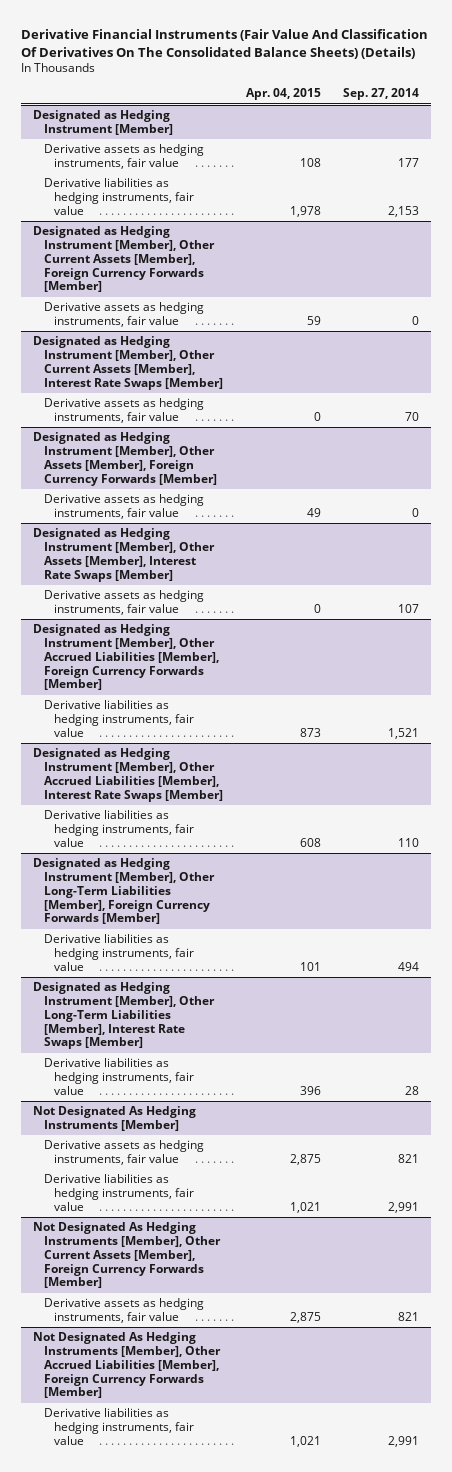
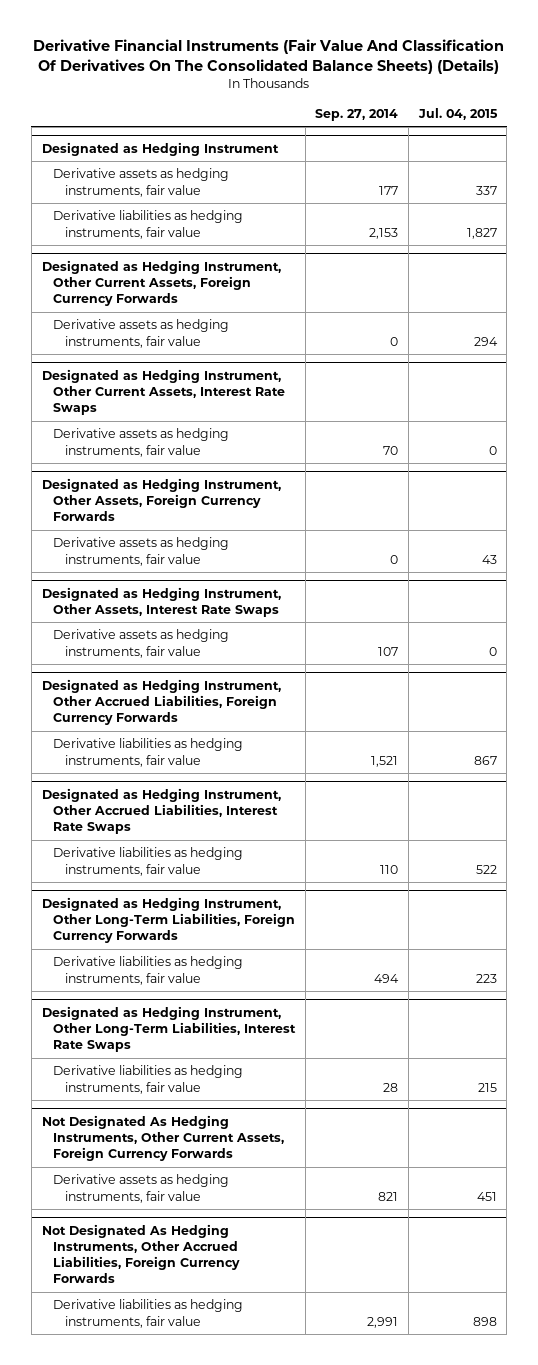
- | Apr. 04, 2015 | Sep. 27, 2014
+ | Sep. 27, 2014 | Jul. 04, 2015
- Designated as Hedging Instrument [Member]
+ Designated as Hedging Instrument
- Designated as Hedging Instrument [Member], Other Current Assets [Member], Foreign Currency Forwards [Member]
+ Designated as Hedging Instrument, Other Current Assets, Foreign Currency Forwards
- Designated as Hedging Instrument [Member], Other Current Assets [Member], Interest Rate Swaps [Member]
+ Designated as Hedging Instrument, Other Current Assets, Interest Rate Swaps
- Designated as Hedging Instrument [Member], Other Assets [Member], Foreign Currency Forwards [Member]
+ Designated as Hedging Instrument, Other Assets, Foreign Currency Forwards
- Designated as Hedging Instrument [Member], Other Assets [Member], Interest Rate Swaps [Member]
+ Designated as Hedging Instrument, Other Assets, Interest Rate Swaps
- Designated as Hedging Instrument [Member], Other Accrued Liabilities [Member], Foreign Currency Forwards [Member]
+ Designated as Hedging Instrument, Other Accrued Liabilities, Foreign Currency Forwards
- Designated as Hedging Instrument [Member], Other Accrued Liabilities [Member], Interest Rate Swaps [Member]
+ Designated as Hedging Instrument, Other Accrued Liabilities, Interest Rate Swaps
- Designated as Hedging Instrument [Member], Other Long-Term Liabilities [Member], Foreign Currency Forwards [Member]
+ Designated as Hedging Instrument, Other Long-Term Liabilities, Foreign Currency Forwards
- Designated as Hedging Instrument [Member], Other Long-Term Liabilities [Member], Interest Rate Swaps [Member]
+ Designated as Hedging Instrument, Other Long-Term Liabilities, Interest Rate Swaps
- Not Designated As Hedging Instruments [Member]
- Derivative assets as hedging instruments, fair value | 2,875 | 821
- Derivative liabilities as hedging instruments, fair value | 1,021 | 2,991
- Not Designated As Hedging Instruments [Member], Other Current Assets [Member], Foreign Currency Forwards [Member]
+ Not Designated As Hedging Instruments, Other Current Assets, Foreign Currency Forwards
- Not Designated As Hedging Instruments [Member], Other Accrued Liabilities [Member], Foreign Currency Forwards [Member]
+ Not Designated As Hedging Instruments, Other Accrued Liabilities, Foreign Currency Forwards

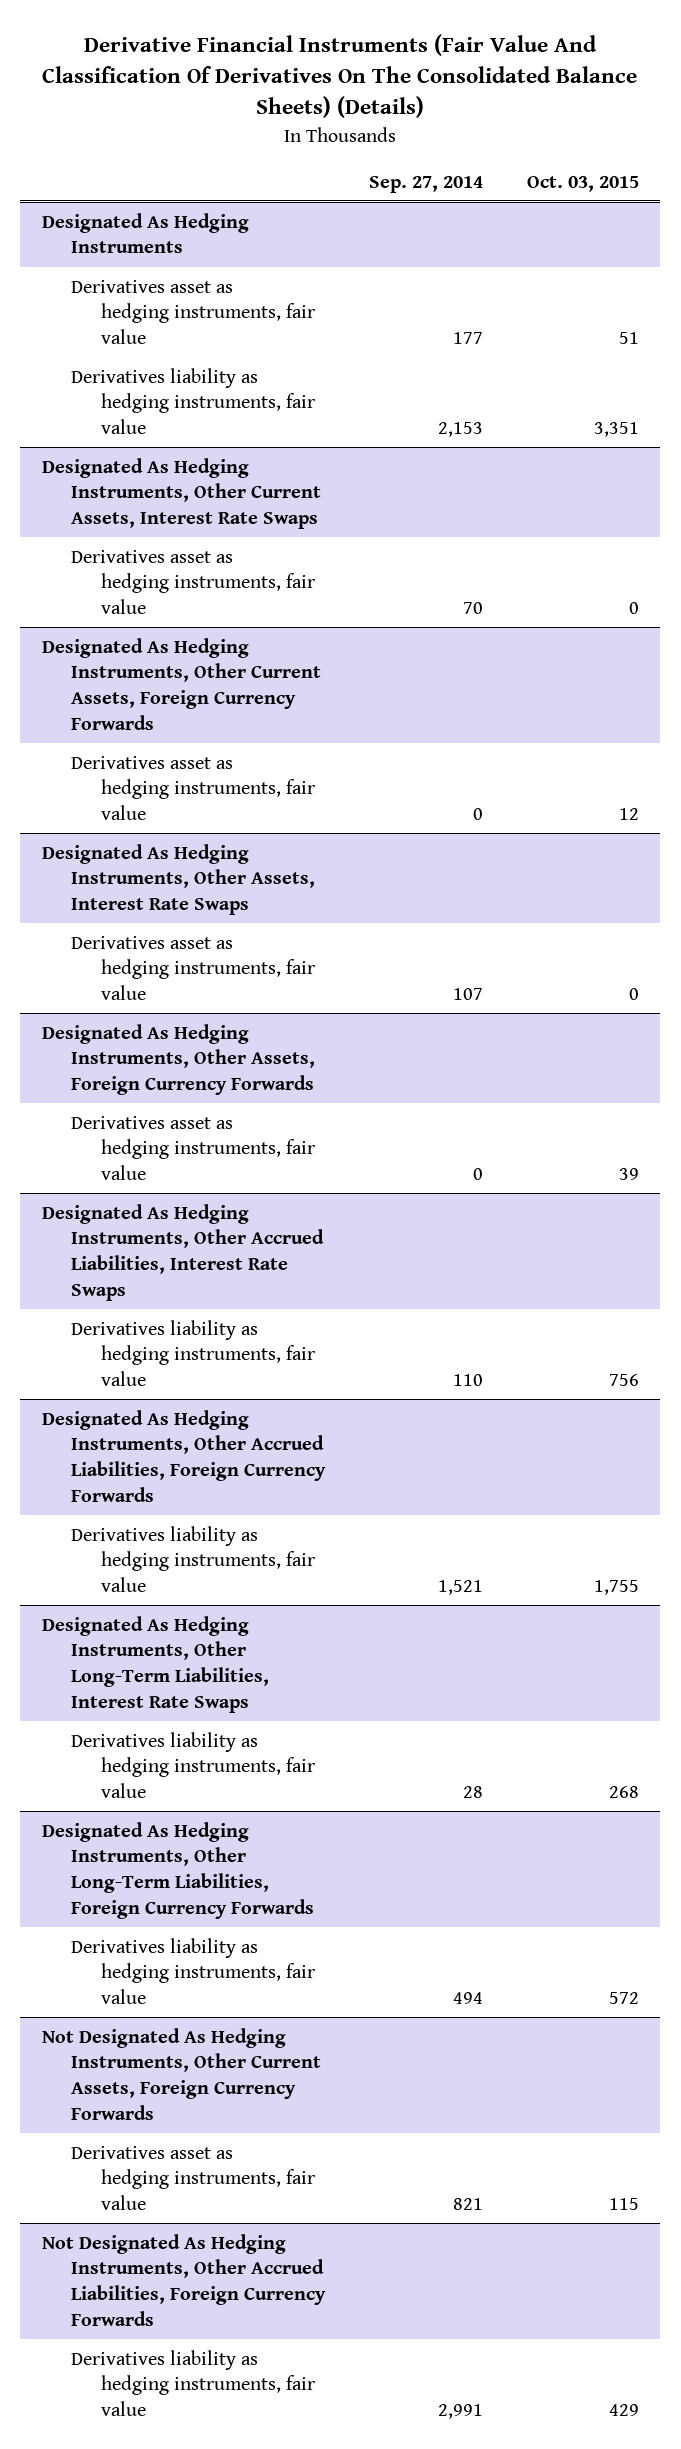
- | Sep. 27, 2014 | Jul. 04, 2015
+ | Sep. 27, 2014 | Oct. 03, 2015
- Designated as Hedging Instrument
- Derivative assets as hedging instruments, fair value | 177 | 337
- Derivative liabilities as hedging instruments, fair value | 2,153 | 1,827
- Designated as Hedging Instrument, Other Current Assets, Foreign Currency Forwards
- Derivative assets as hedging instruments, fair value | 0 | 294
- Designated as Hedging Instrument, Other Current Assets, Interest Rate Swaps
- Derivative assets as hedging instruments, fair value | 70 | 0
- Designated as Hedging Instrument, Other Assets, Foreign Currency Forwards
- Derivative assets as hedging instruments, fair value | 0 | 43
- Designated as Hedging Instrument, Other Assets, Interest Rate Swaps
- Derivative assets as hedging instruments, fair value | 107 | 0
- Designated as Hedging Instrument, Other Accrued Liabilities, Foreign Currency Forwards
- Derivative liabilities as hedging instruments, fair value | 1,521 | 867
- Designated as Hedging Instrument, Other Accrued Liabilities, Interest Rate Swaps
- Derivative liabilities as hedging instruments, fair value | 110 | 522
- Designated as Hedging Instrument, Other Long-Term Liabilities, Foreign Currency Forwards
- Derivative liabilities as hedging instruments, fair value | 494 | 223
- Designated as Hedging Instrument, Other Long-Term Liabilities, Interest Rate Swaps
- Derivative liabilities as hedging instruments, fair value | 28 | 215
+ Designated As Hedging Instruments
+ Derivatives asset as hedging instruments, fair value | 177 | 51
+ Derivatives liability as hedging instruments, fair value | 2,153 | 3,351
+ Designated As Hedging Instruments, Other Current Assets, Interest Rate Swaps
+ Derivatives asset as hedging instruments, fair value | 70 | 0
+ Designated As Hedging Instruments, Other Current Assets, Foreign Currency Forwards
+ Derivatives asset as hedging instruments, fair value | 0 | 12
+ Designated As Hedging Instruments, Other Assets, Interest Rate Swaps
+ Derivatives asset as hedging instruments, fair value | 107 | 0
+ Designated As Hedging Instruments, Other Assets, Foreign Currency Forwards
+ Derivatives asset as hedging instruments, fair value | 0 | 39
+ Designated As Hedging Instruments, Other Accrued Liabilities, Interest Rate Swaps
+ Derivatives liability as hedging instruments, fair value | 110 | 756
+ Designated As Hedging Instruments, Other Accrued Liabilities, Foreign Currency Forwards
+ Derivatives liability as hedging instruments, fair value | 1,521 | 1,755
+ Designated As Hedging Instruments, Other Long-Term Liabilities, Interest Rate Swaps
+ Derivatives liability as hedging instruments, fair value | 28 | 268
+ Designated As Hedging Instruments, Other Long-Term Liabilities, Foreign Currency Forwards
+ Derivatives liability as hedging instruments, fair value | 494 | 572
@ Not Designated As Hedging Instruments, Other Current Assets, Foreign Currency Forwards
- Derivative assets as hedging instruments, fair value | 821 | 451
+ Derivatives asset as hedging instruments, fair value | 821 | 115
@ Not Designated As Hedging Instruments, Other Accrued Liabilities, Foreign Currency Forwards
- Derivative liabilities as hedging instruments, fair value | 2,991 | 898
+ Derivatives liability as hedging instruments, fair value | 2,991 | 429

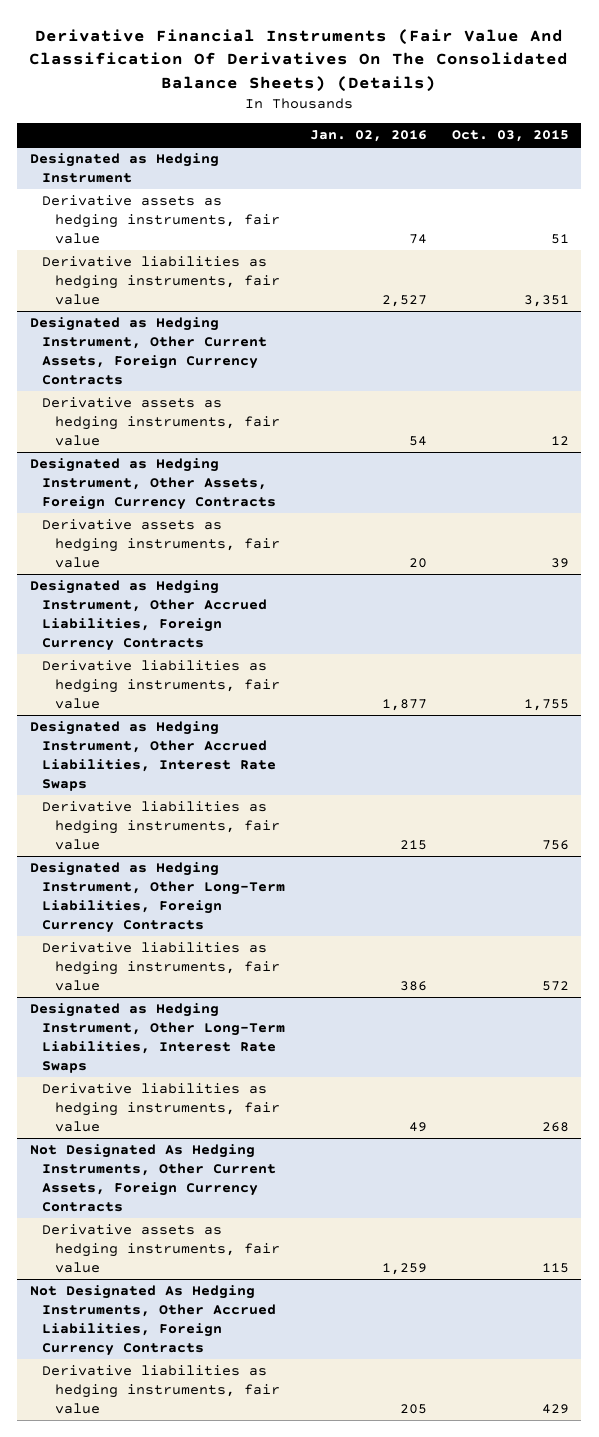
- | Sep. 27, 2014 | Oct. 03, 2015
+ | Jan. 02, 2016 | Oct. 03, 2015
- Designated As Hedging Instruments
- Derivatives asset as hedging instruments, fair value | 177 | 51
- Derivatives liability as hedging instruments, fair value | 2,153 | 3,351
- Designated As Hedging Instruments, Other Current Assets, Interest Rate Swaps
- Derivatives asset as hedging instruments, fair value | 70 | 0
- Designated As Hedging Instruments, Other Current Assets, Foreign Currency Forwards
- Derivatives asset as hedging instruments, fair value | 0 | 12
- Designated As Hedging Instruments, Other Assets, Interest Rate Swaps
- Derivatives asset as hedging instruments, fair value | 107 | 0
- Designated As Hedging Instruments, Other Assets, Foreign Currency Forwards
- Derivatives asset as hedging instruments, fair value | 0 | 39
- Designated As Hedging Instruments, Other Accrued Liabilities, Interest Rate Swaps
- Derivatives liability as hedging instruments, fair value | 110 | 756
- Designated As Hedging Instruments, Other Accrued Liabilities, Foreign Currency Forwards
- Derivatives liability as hedging instruments, fair value | 1,521 | 1,755
- Designated As Hedging Instruments, Other Long-Term Liabilities, Interest Rate Swaps
- Derivatives liability as hedging instruments, fair value | 28 | 268
- Designated As Hedging Instruments, Other Long-Term Liabilities, Foreign Currency Forwards
- Derivatives liability as hedging instruments, fair value | 494 | 572
- Not Designated As Hedging Instruments, Other Current Assets, Foreign Currency Forwards
- Derivatives asset as hedging instruments, fair value | 821 | 115
- Not Designated As Hedging Instruments, Other Accrued Liabilities, Foreign Currency Forwards
- Derivatives liability as hedging instruments, fair value | 2,991 | 429
+ Designated as Hedging Instrument
+ Derivative assets as hedging instruments, fair value | 74 | 51
+ Derivative liabilities as hedging instruments, fair value | 2,527 | 3,351
+ Designated as Hedging Instrument, Other Current Assets, Foreign Currency Contracts
+ Derivative assets as hedging instruments, fair value | 54 | 12
+ Designated as Hedging Instrument, Other Assets, Foreign Currency Contracts
+ Derivative assets as hedging instruments, fair value | 20 | 39
+ Designated as Hedging Instrument, Other Accrued Liabilities, Foreign Currency Contracts
+ Derivative liabilities as hedging instruments, fair value | 1,877 | 1,755
+ Designated as Hedging Instrument, Other Accrued Liabilities, Interest Rate Swaps
+ Derivative liabilities as hedging instruments, fair value | 215 | 756
+ Designated as Hedging Instrument, Other Long-Term Liabilities, Foreign Currency Contracts
+ Derivative liabilities as hedging instruments, fair value | 386 | 572
+ Designated as Hedging Instrument, Other Long-Term Liabilities, Interest Rate Swaps
+ Derivative liabilities as hedging instruments, fair value | 49 | 268
+ Not Designated As Hedging Instruments, Other Current Assets, Foreign Currency Contracts
+ Derivative assets as hedging instruments, fair value | 1,259 | 115
+ Not Designated As Hedging Instruments, Other Accrued Liabilities, Foreign Currency Contracts
+ Derivative liabilities as hedging instruments, fair value | 205 | 429

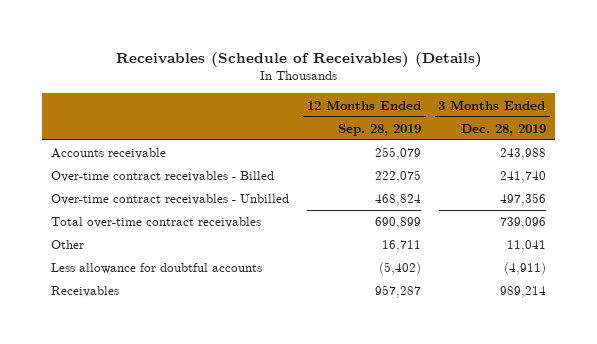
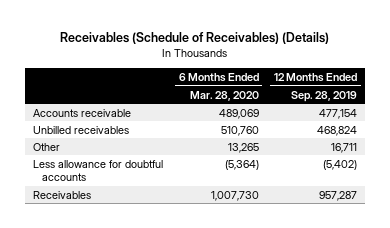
- | 12 Months Ended Sep. 28, 2019 | 3 Months Ended Dec. 28, 2019
+ | 6 Months Ended Mar. 28, 2020 | 12 Months Ended Sep. 28, 2019
- Accounts receivable | 255,079 | 243,988
- Over-time contract receivables - Billed | 222,075 | 241,740
- Over-time contract receivables - Unbilled | 468,824 | 497,356
- Total over-time contract receivables | 690,899 | 739,096
+ Accounts receivable | 489,069 | 477,154
+ Unbilled receivables | 510,760 | 468,824

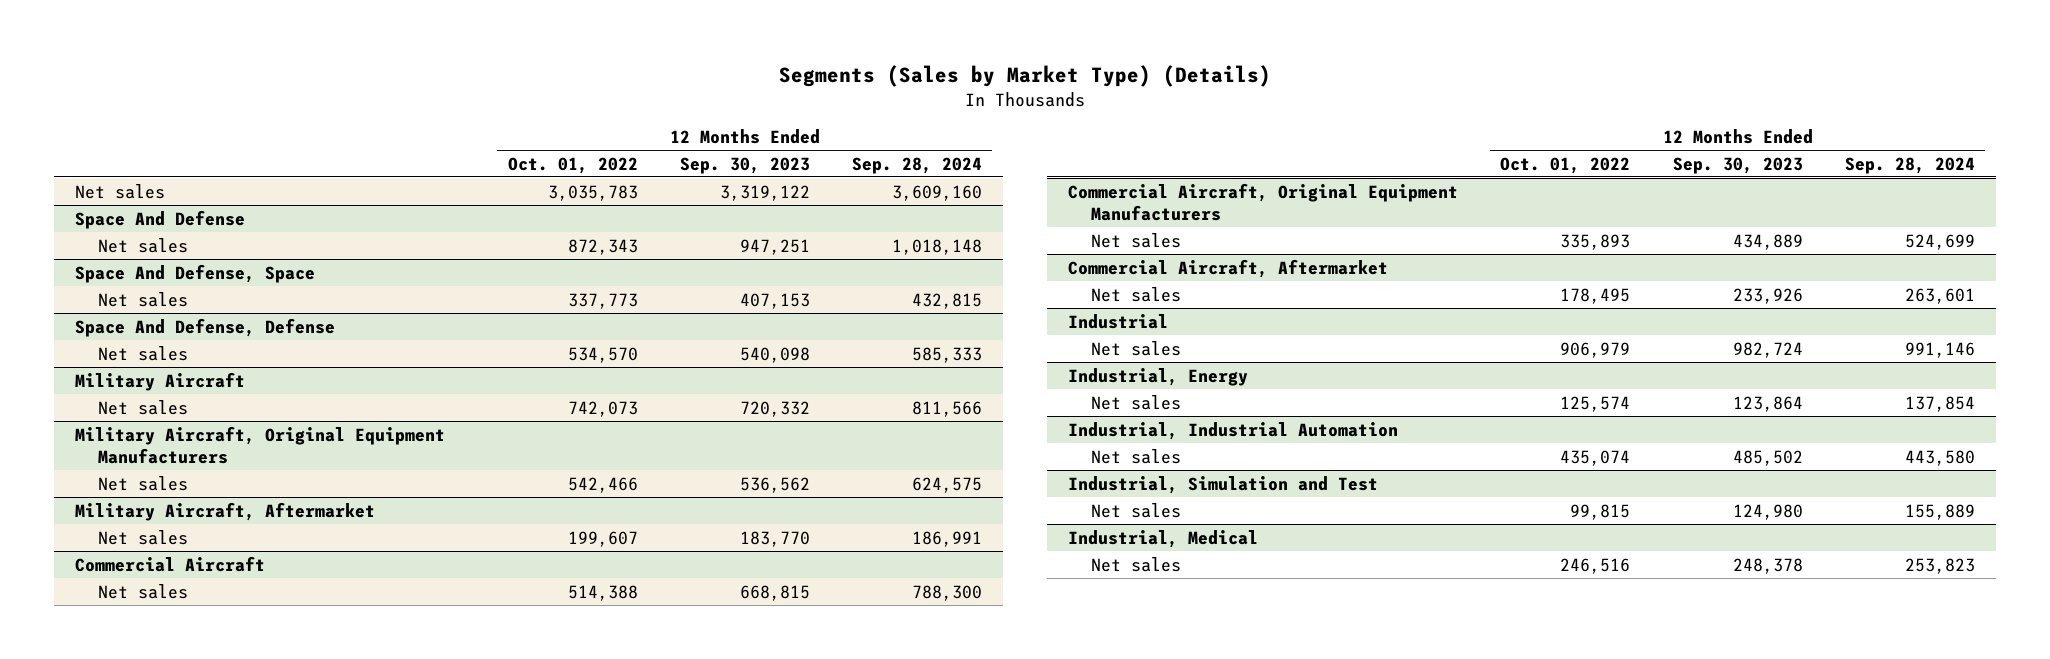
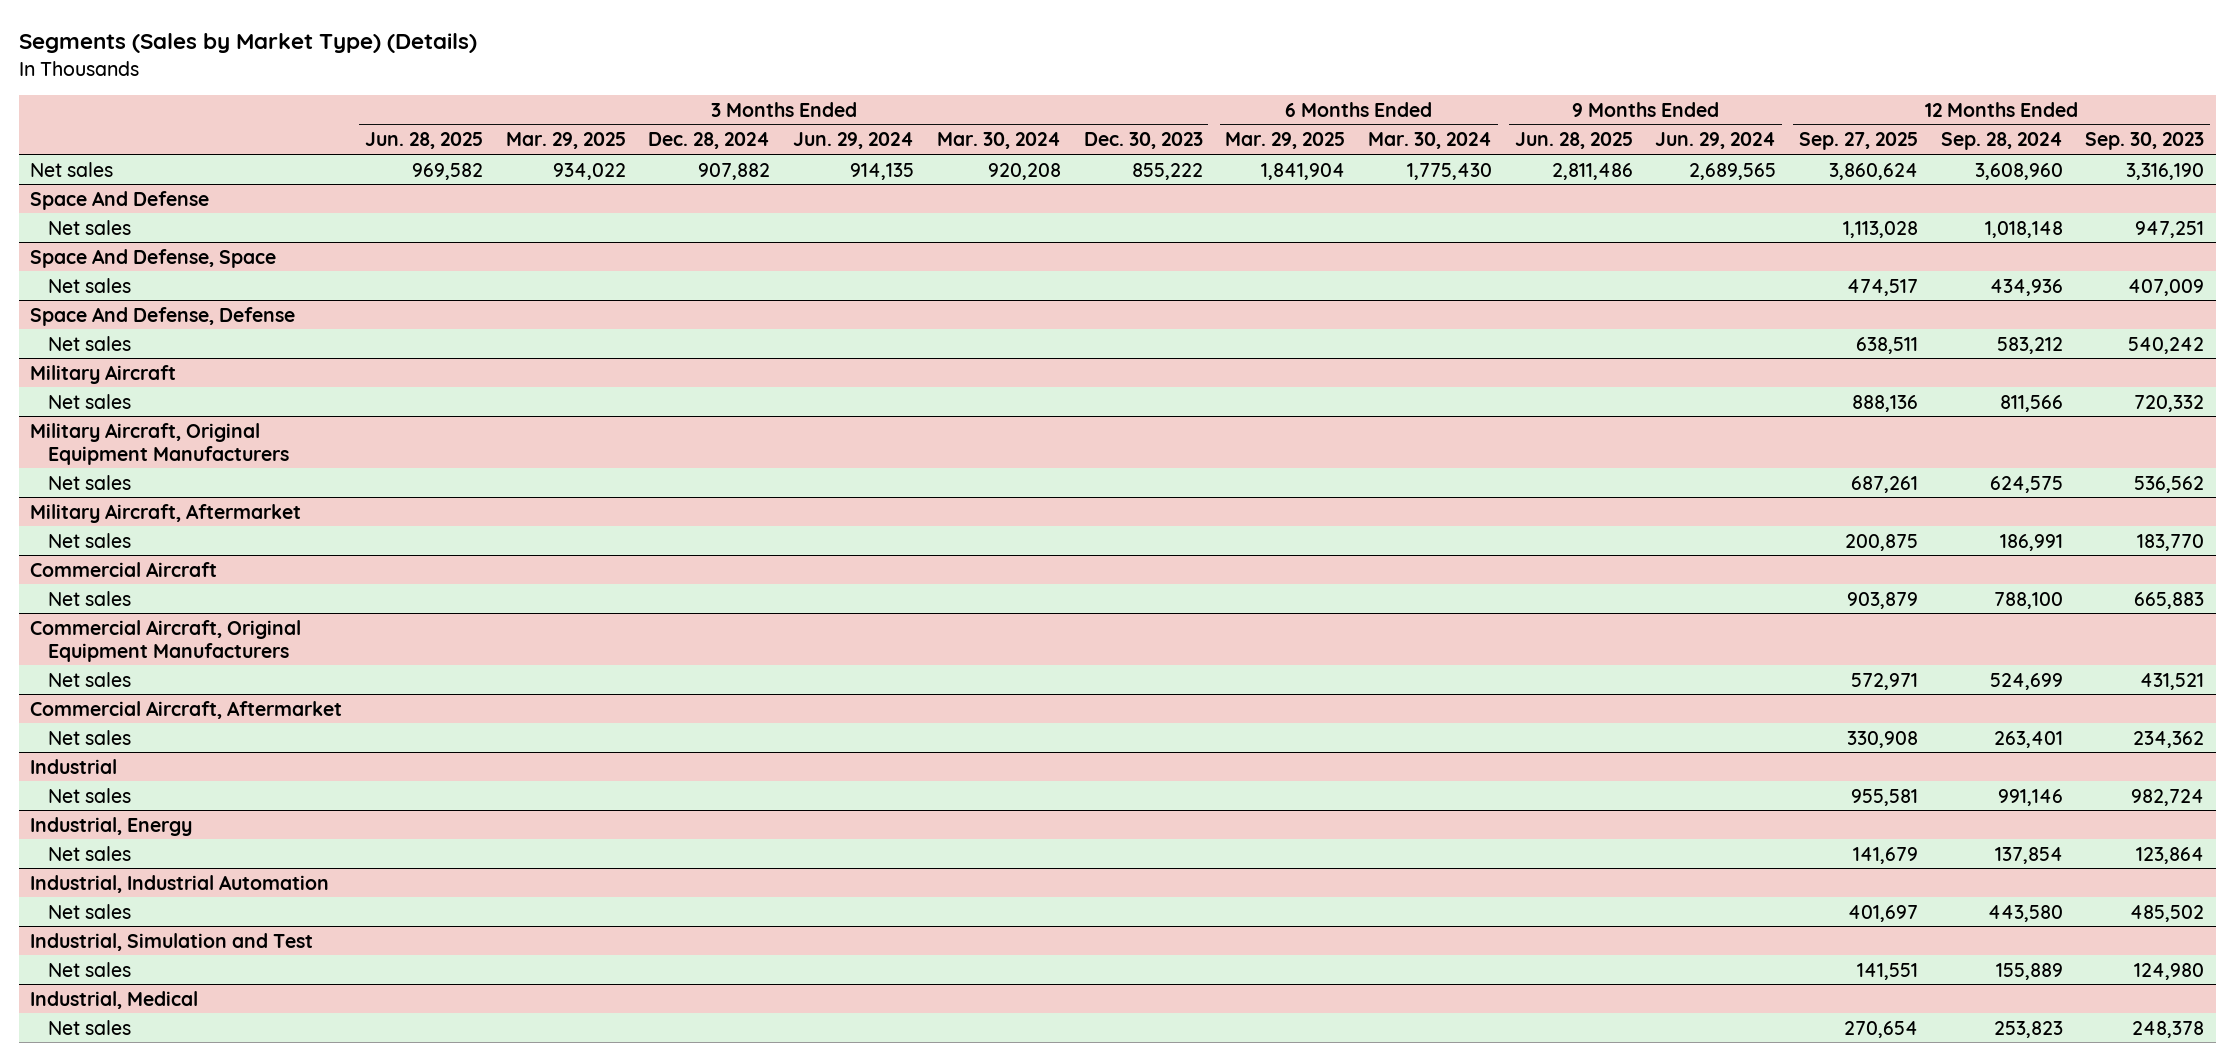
- | 12 Months Ended Oct. 01, 2022 | 12 Months Ended Sep. 30, 2023 | 12 Months Ended Sep. 28, 2024
+ | 3 Months Ended Jun. 28, 2025 | 3 Months Ended Mar. 29, 2025 | 3 Months Ended Dec. 28, 2024 | 3 Months Ended Jun. 29, 2024 | 3 Months Ended Mar. 30, 2024 | 3 Months Ended Dec. 30, 2023 | 6 Months Ended Mar. 29, 2025 | 6 Months Ended Mar. 30, 2024 | 9 Months Ended Jun. 28, 2025 | 9 Months Ended Jun. 29, 2024 | 12 Months Ended Sep. 27, 2025 | 12 Months Ended Sep. 28, 2024 | 12 Months Ended Sep. 30, 2023
- Net sales | 3,035,783 | 3,319,122 | 3,609,160
+ Net sales | 969,582 | 934,022 | 907,882 | 914,135 | 920,208 | 855,222 | 1,841,904 | 1,775,430 | 2,811,486 | 2,689,565 | 3,860,624 | 3,608,960 | 3,316,190
@ Space And Defense, Space
- Net sales | 337,773 | 407,153 | 432,815
+ Net sales | | | | | | | | | | | 474,517 | 434,936 | 407,009
@ Space And Defense, Defense
- Net sales | 534,570 | 540,098 | 585,333
+ Net sales | | | | | | | | | | | 638,511 | 583,212 | 540,242
@ Commercial Aircraft
- Net sales | 514,388 | 668,815 | 788,300
+ Net sales | | | | | | | | | | | 903,879 | 788,100 | 665,883
@ Commercial Aircraft, Original Equipment Manufacturers
- Net sales | 335,893 | 434,889 | 524,699
+ Net sales | | | | | | | | | | | 572,971 | 524,699 | 431,521
@ Commercial Aircraft, Aftermarket
- Net sales | 178,495 | 233,926 | 263,601
+ Net sales | | | | | | | | | | | 330,908 | 263,401 | 234,362

